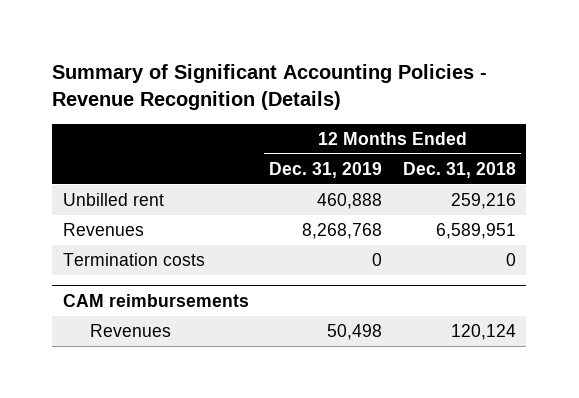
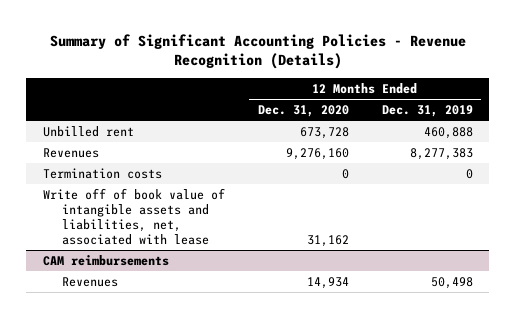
- | 12 Months Ended Dec. 31, 2019 | 12 Months Ended Dec. 31, 2018
+ | 12 Months Ended Dec. 31, 2020 | 12 Months Ended Dec. 31, 2019
- Revenues | 8,268,768 | 6,589,951
+ Revenues | 9,276,160 | 8,277,383
+ Write off of book value of intangible assets and liabilities, net, associated with lease | 31,162 |

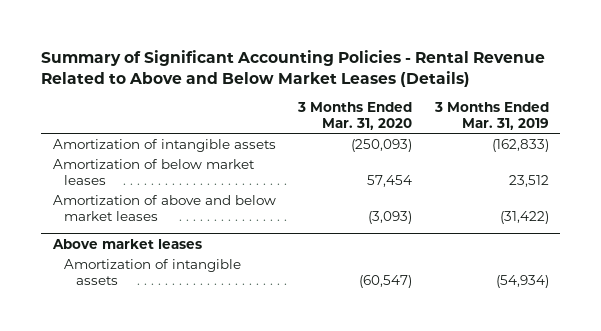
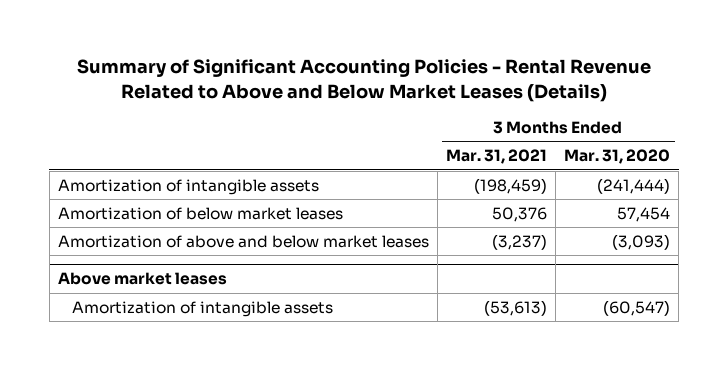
- | 3 Months Ended Mar. 31, 2020 | 3 Months Ended Mar. 31, 2019
+ | 3 Months Ended Mar. 31, 2021 | 3 Months Ended Mar. 31, 2020
- Amortization of intangible assets | (250,093) | (162,833)
+ Amortization of intangible assets | (198,459) | (241,444)

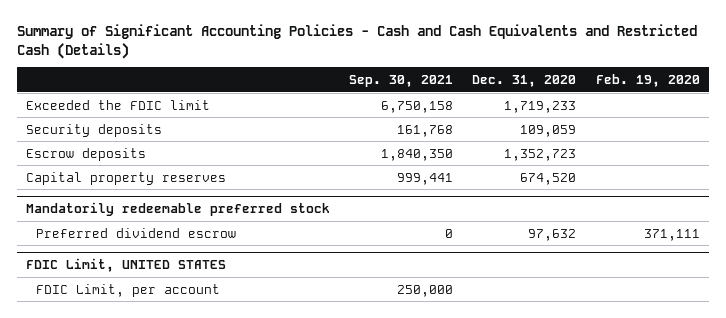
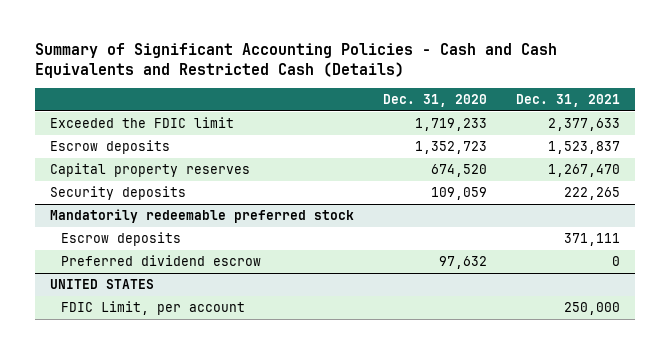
- | Sep. 30, 2021 | Dec. 31, 2020 | Feb. 19, 2020
+ | Dec. 31, 2020 | Dec. 31, 2021
moved down: Security deposits | 109,059 | 222,265
@ Mandatorily redeemable preferred stock
+ Escrow deposits | | 371,111
- FDIC Limit, UNITED STATES
+ UNITED STATES

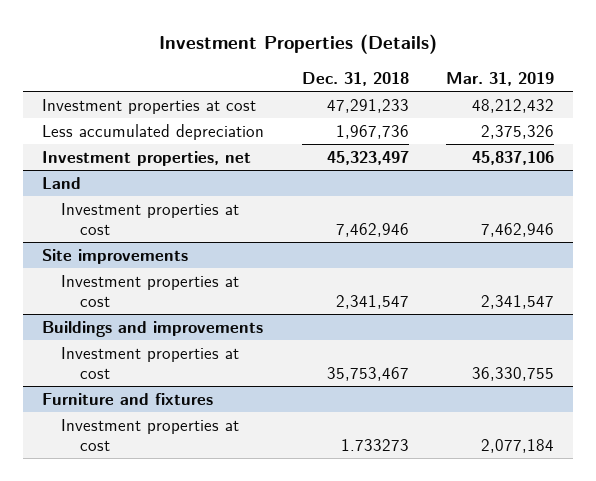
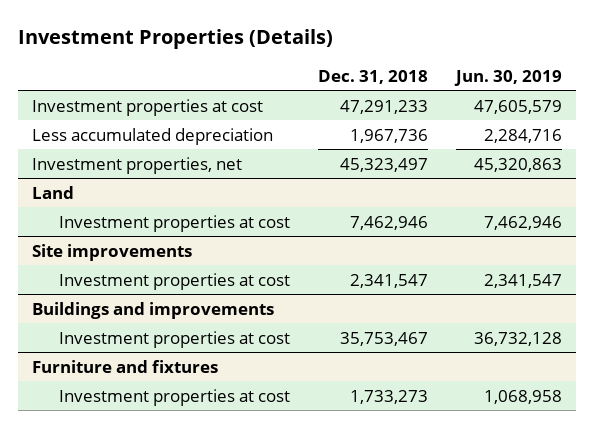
- | Dec. 31, 2018 | Mar. 31, 2019
+ | Dec. 31, 2018 | Jun. 30, 2019
@ Furniture and fixtures
- Investment properties at cost | 1.733273 | 2,077,184
+ Investment properties at cost | 1,733,273 | 1,068,958

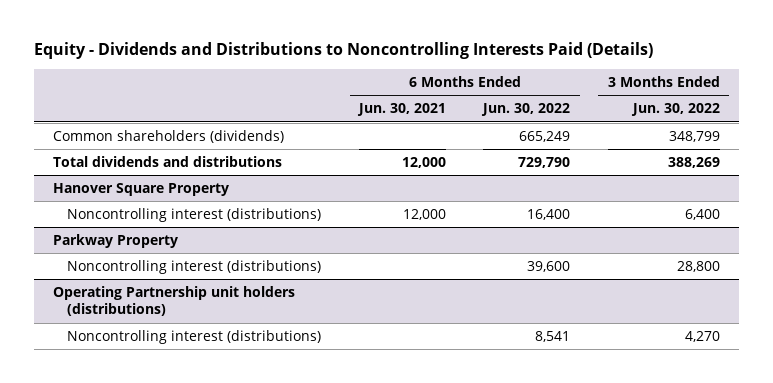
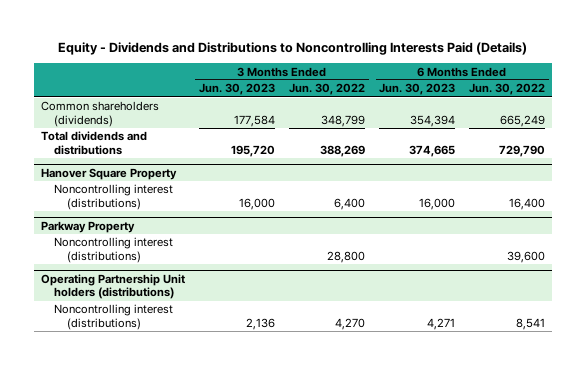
- | 6 Months Ended Jun. 30, 2021 | 6 Months Ended Jun. 30, 2022 | 3 Months Ended Jun. 30, 2022
+ | 3 Months Ended Jun. 30, 2023 | 3 Months Ended Jun. 30, 2022 | 6 Months Ended Jun. 30, 2023 | 6 Months Ended Jun. 30, 2022
- Operating Partnership unit holders (distributions)
+ Operating Partnership Unit holders (distributions)

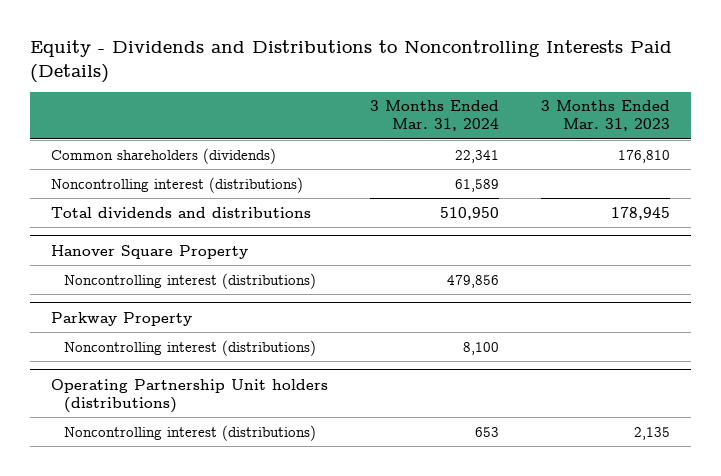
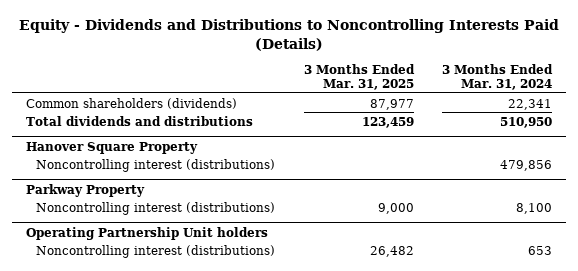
- | 3 Months Ended Mar. 31, 2024 | 3 Months Ended Mar. 31, 2023
+ | 3 Months Ended Mar. 31, 2025 | 3 Months Ended Mar. 31, 2024
- Noncontrolling interest (distributions) | 61,589 |
- Operating Partnership Unit holders (distributions)
+ Operating Partnership Unit holders

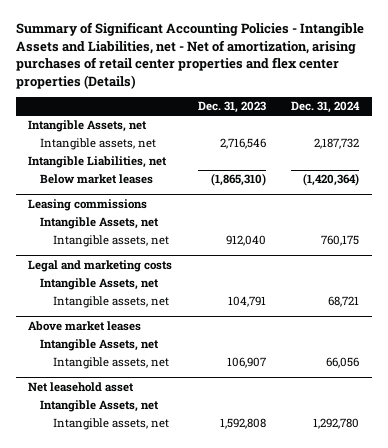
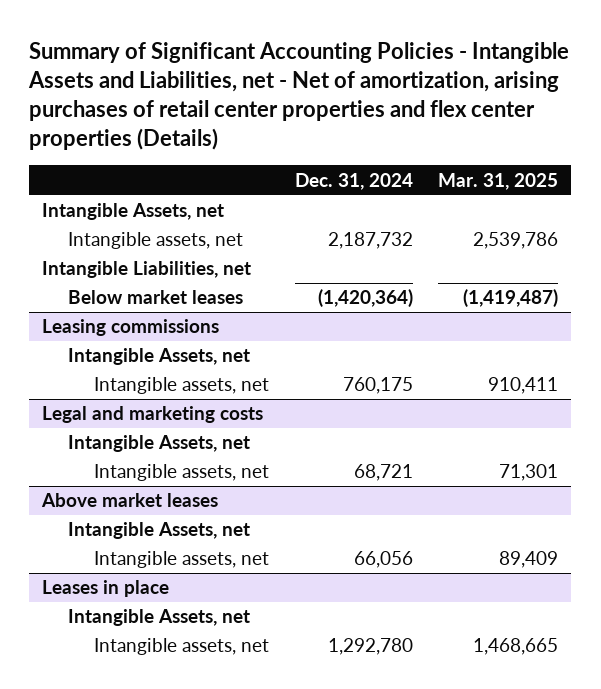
- | Dec. 31, 2023 | Dec. 31, 2024
+ | Dec. 31, 2024 | Mar. 31, 2025
- Net leasehold asset
+ Leases in place

